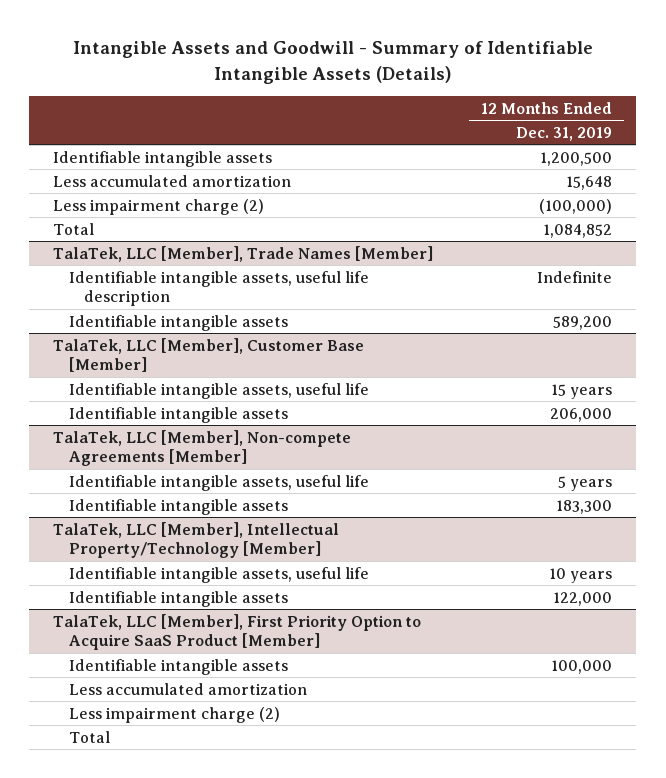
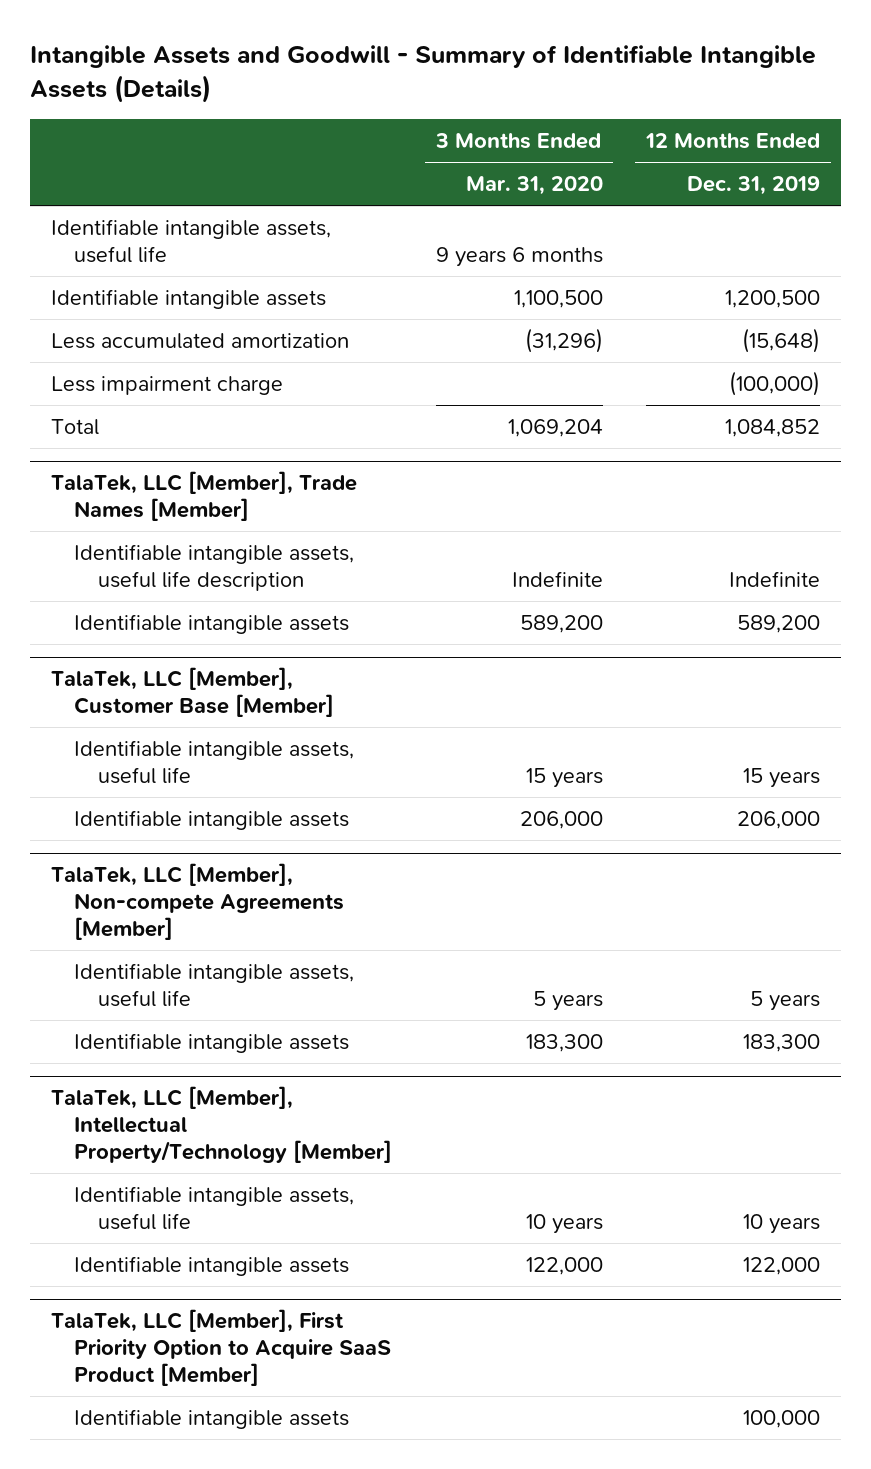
- | 12 Months Ended Dec. 31, 2019
+ | 3 Months Ended Mar. 31, 2020 | 12 Months Ended Dec. 31, 2019
+ Identifiable intangible assets, useful life | 9 years 6 months |
- Less accumulated amortization | 15,648
- Less impairment charge (2) | (100,000)
+ Less accumulated amortization | (31,296) | (15,648)
+ Less impairment charge | | (100,000)
@ TalaTek, LLC [Member], First Priority Option to Acquire SaaS Product [Member]
- Less accumulated amortization
- Less impairment charge (2)
- Total

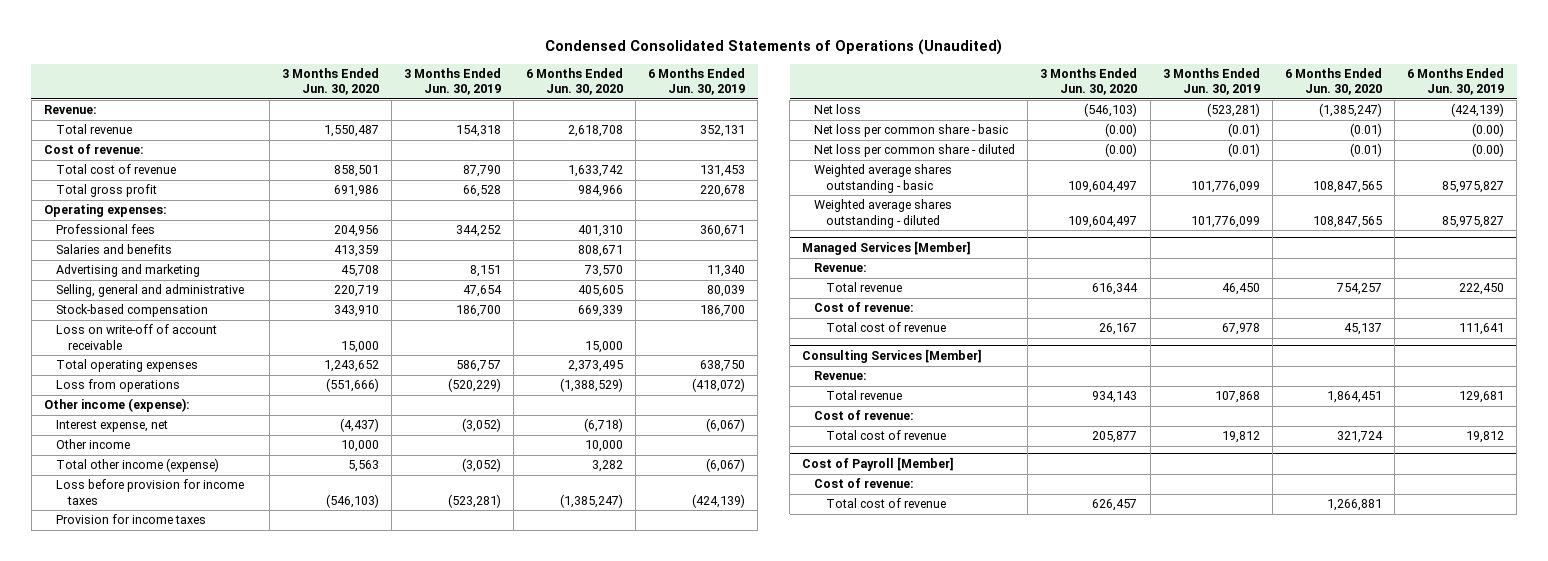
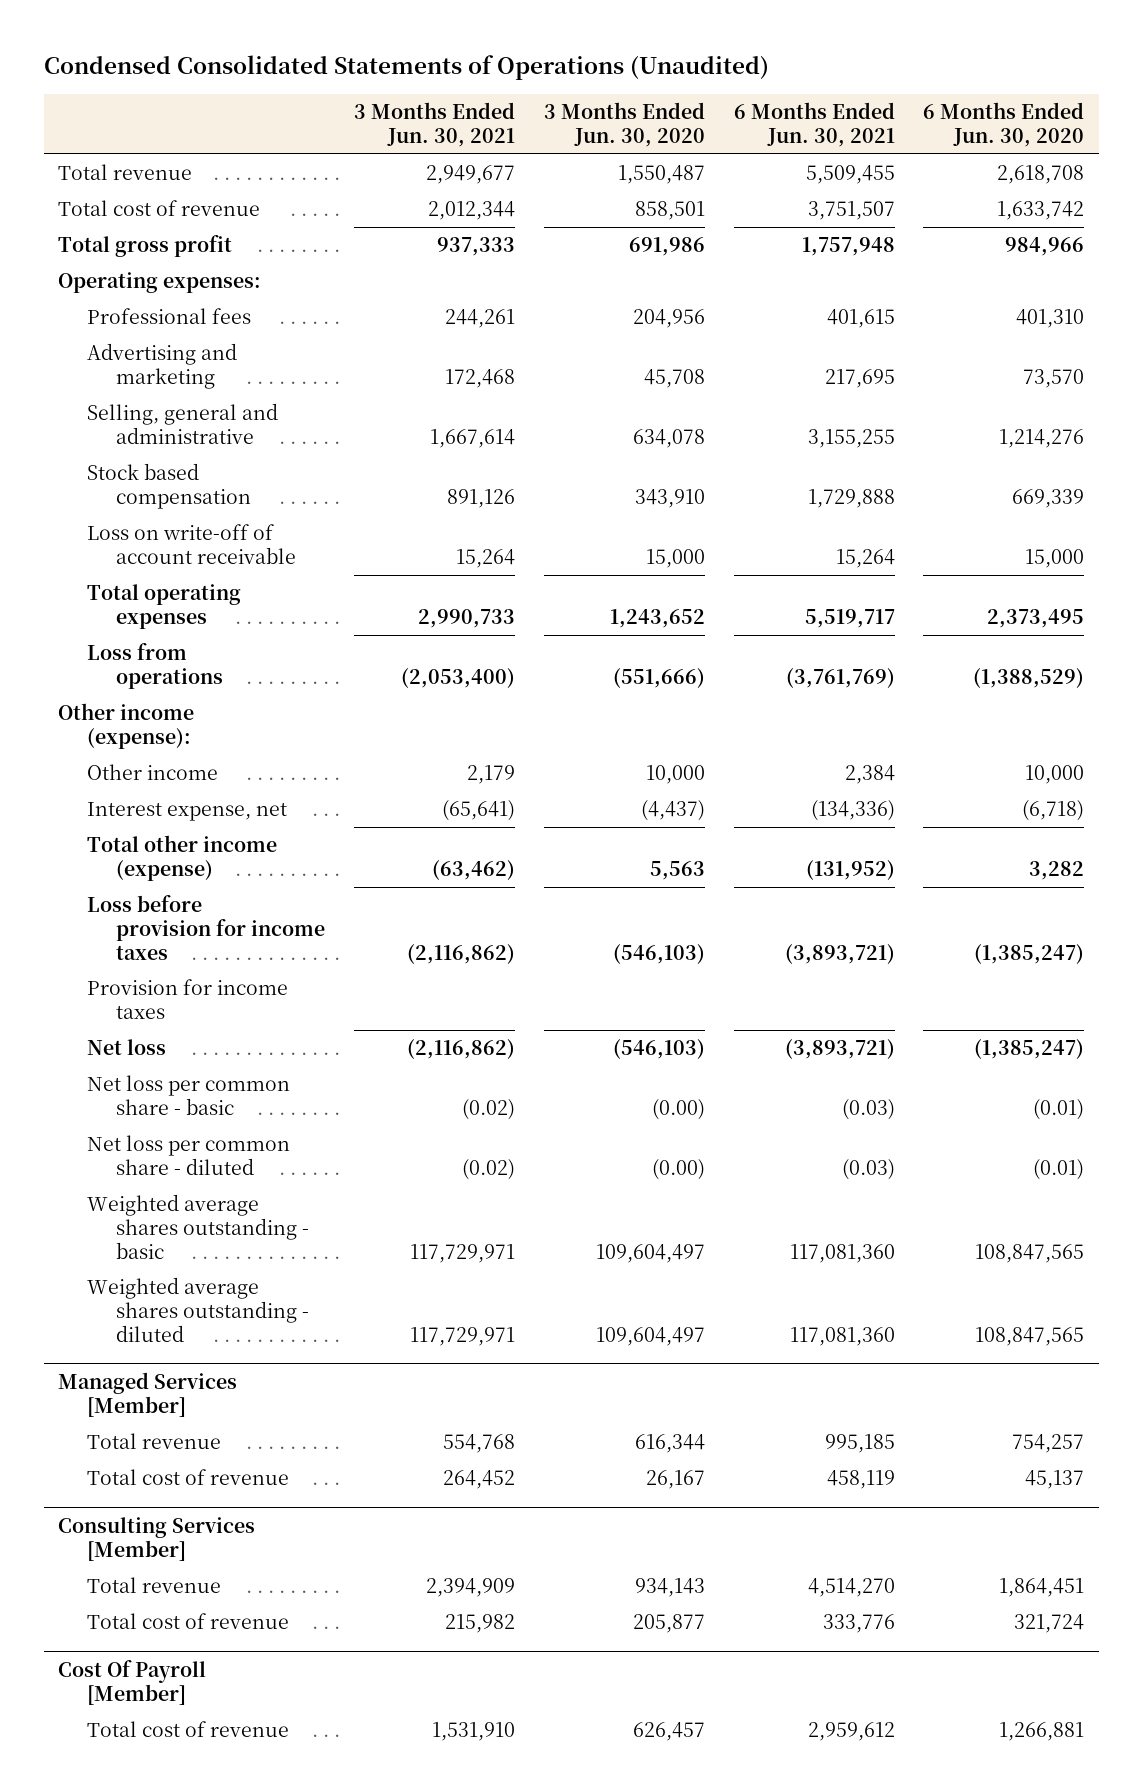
- | 3 Months Ended Jun. 30, 2020 | 3 Months Ended Jun. 30, 2019 | 6 Months Ended Jun. 30, 2020 | 6 Months Ended Jun. 30, 2019
+ | 3 Months Ended Jun. 30, 2021 | 3 Months Ended Jun. 30, 2020 | 6 Months Ended Jun. 30, 2021 | 6 Months Ended Jun. 30, 2020
- Revenue:
- Cost of revenue:
- Salaries and benefits | 413,359 | | 808,671 |
- Selling, general and administrative | 220,719 | 47,654 | 405,605 | 80,039
- Stock-based compensation | 343,910 | 186,700 | 669,339 | 186,700
+ Selling, general and administrative | 1,667,614 | 634,078 | 3,155,255 | 1,214,276
+ Stock based compensation | 891,126 | 343,910 | 1,729,888 | 669,339
moved down: Interest expense, net | (65,641) | (4,437) | (134,336) | (6,718)
@ Managed Services [Member]
- Revenue:
- Cost of revenue:
@ Consulting Services [Member]
- Revenue:
- Cost of revenue:
- Cost of Payroll [Member]
- Cost of revenue:
+ Cost Of Payroll [Member]

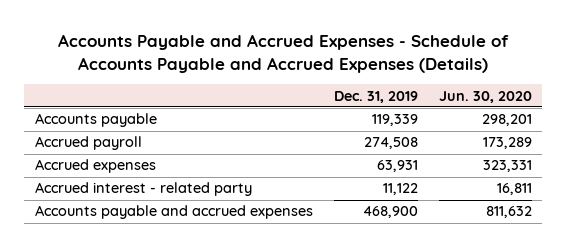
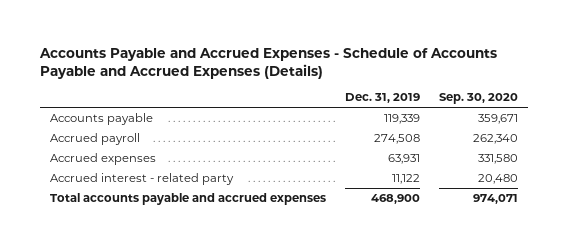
- | Dec. 31, 2019 | Jun. 30, 2020
+ | Dec. 31, 2019 | Sep. 30, 2020
- Accounts payable and accrued expenses | 468,900 | 811,632
+ Total accounts payable and accrued expenses | 468,900 | 974,071

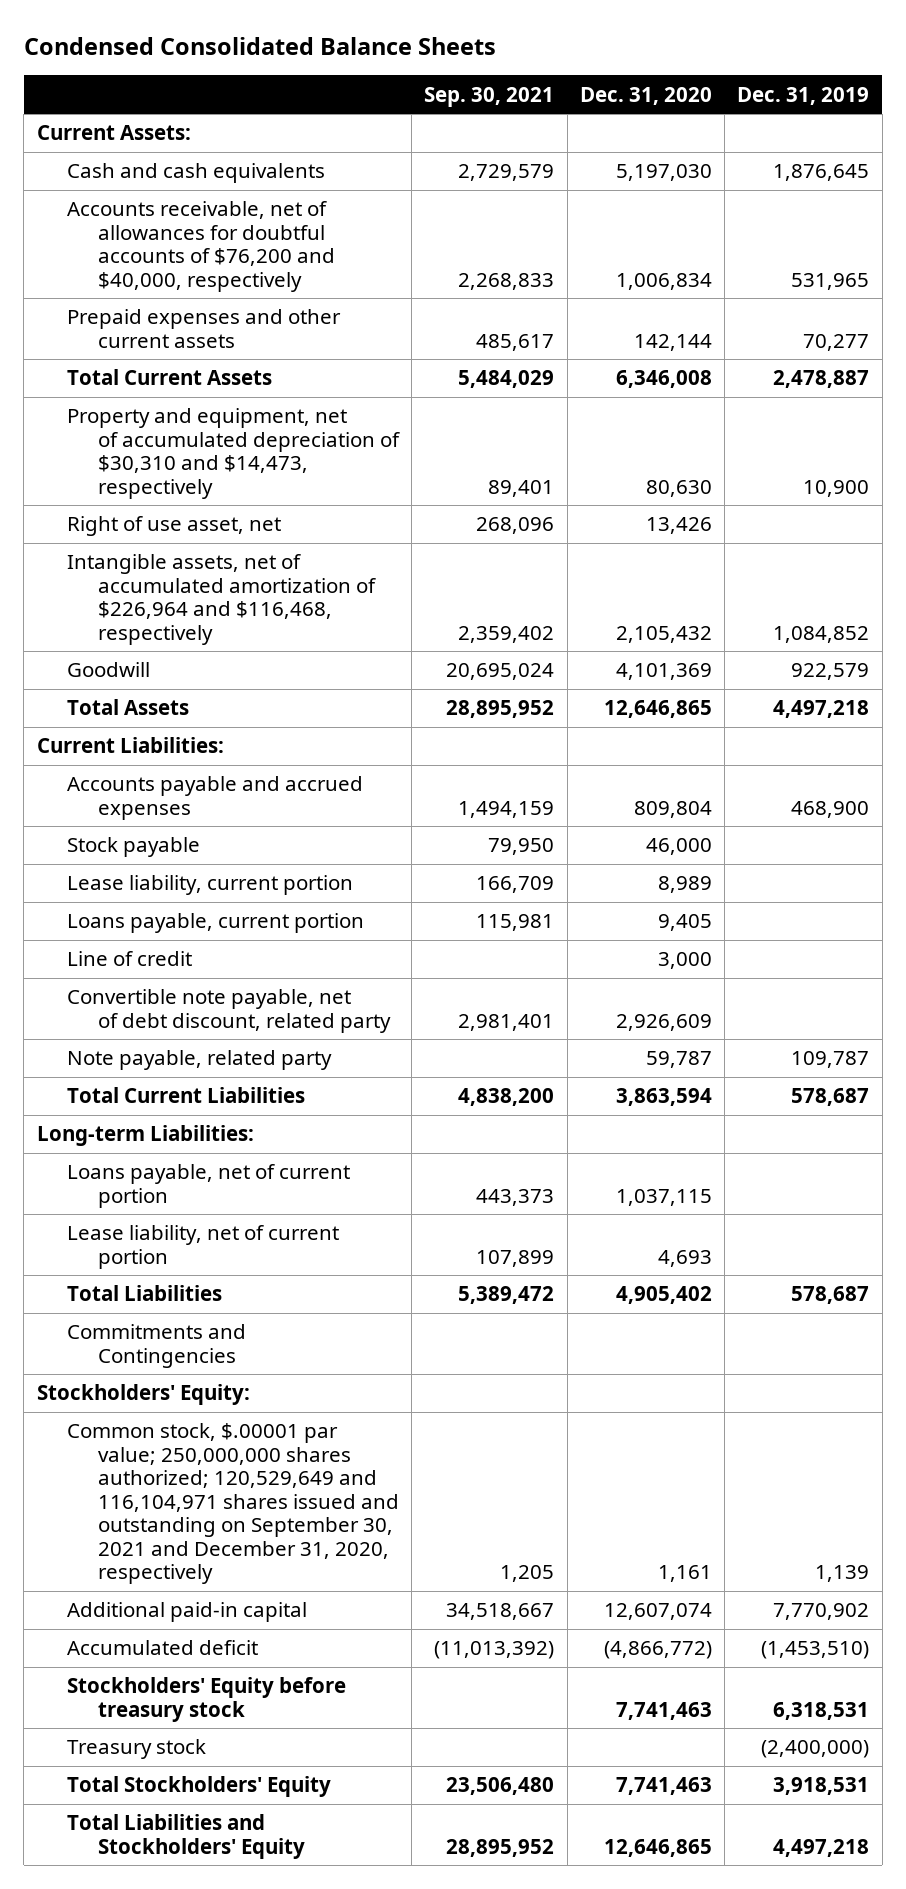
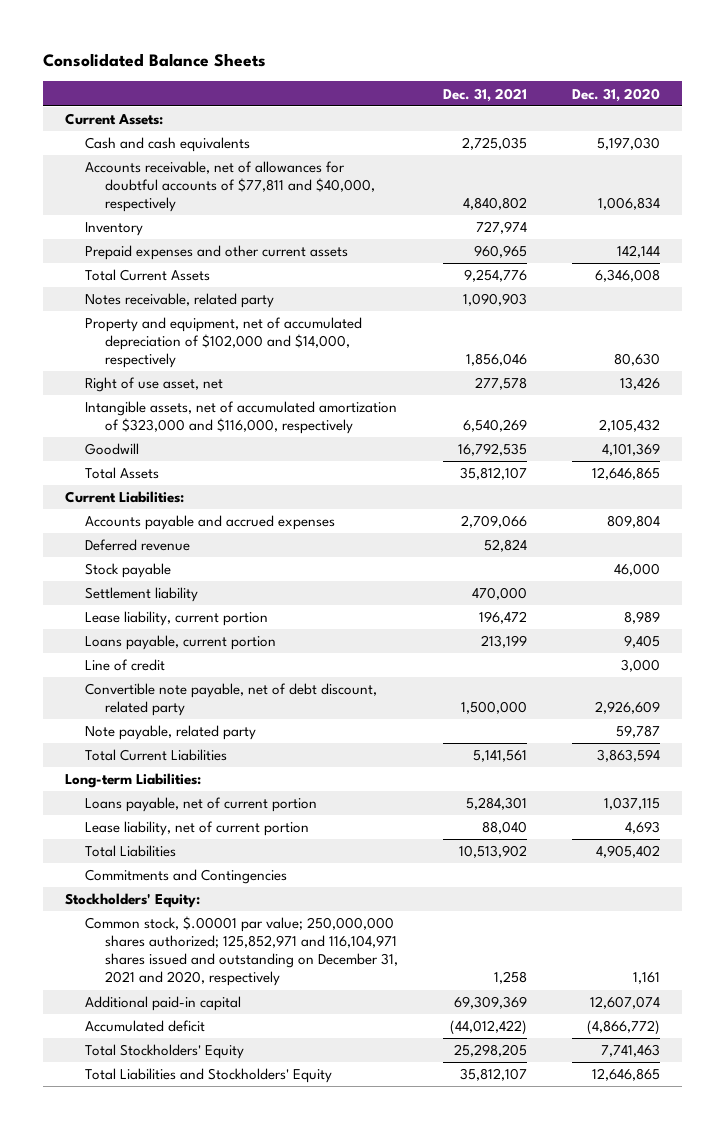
- Condensed Consolidated Balance Sheets
+ Consolidated Balance Sheets
- | Sep. 30, 2021 | Dec. 31, 2020 | Dec. 31, 2019
+ | Dec. 31, 2021 | Dec. 31, 2020
- Accounts receivable, net of allowances for doubtful accounts of $76,200 and $40,000, respectively | 2,268,833 | 1,006,834 | 531,965
+ Accounts receivable, net of allowances for doubtful accounts of $77,811 and $40,000, respectively | 4,840,802 | 1,006,834
+ Inventory | 727,974 |
- Property and equipment, net of accumulated depreciation of $30,310 and $14,473, respectively | 89,401 | 80,630 | 10,900
+ Notes receivable, related party | 1,090,903 |
+ Property and equipment, net of accumulated depreciation of $102,000 and $14,000, respectively | 1,856,046 | 80,630
- Intangible assets, net of accumulated amortization of $226,964 and $116,468, respectively | 2,359,402 | 2,105,432 | 1,084,852
+ Intangible assets, net of accumulated amortization of $323,000 and $116,000, respectively | 6,540,269 | 2,105,432
+ Deferred revenue | 52,824 |
+ Settlement liability | 470,000 |
- Common stock, $.00001 par value; 250,000,000 shares authorized; 120,529,649 and 116,104,971 shares issued and outstanding on September 30, 2021 and December 31, 2020, respectively | 1,205 | 1,161 | 1,139
+ Common stock, $.00001 par value; 250,000,000 shares authorized; 125,852,971 and 116,104,971 shares issued and outstanding on December 31, 2021 and 2020, respectively | 1,258 | 1,161
- Stockholders' Equity before treasury stock | | 7,741,463 | 6,318,531
- Treasury stock | | | (2,400,000)

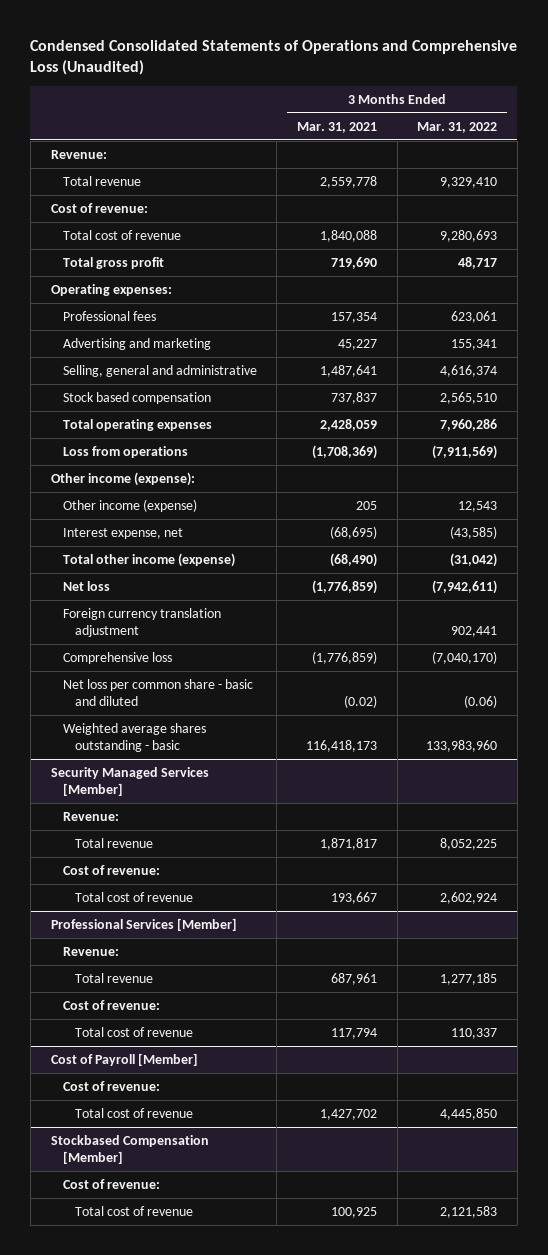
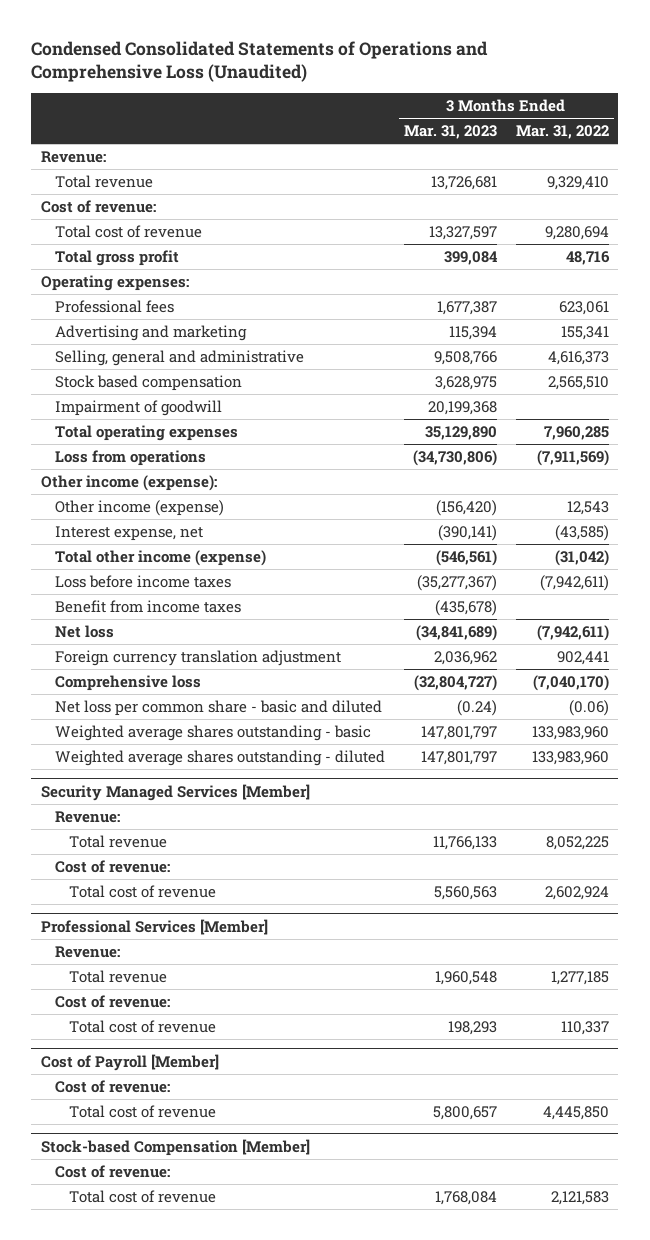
- | 3 Months Ended Mar. 31, 2021 | 3 Months Ended Mar. 31, 2022
+ | 3 Months Ended Mar. 31, 2023 | 3 Months Ended Mar. 31, 2022
- Total cost of revenue | 1,840,088 | 9,280,693
- Total gross profit | 719,690 | 48,717
+ Total cost of revenue | 13,327,597 | 9,280,694
+ Total gross profit | 399,084 | 48,716
- Selling, general and administrative | 1,487,641 | 4,616,374
+ Selling, general and administrative | 9,508,766 | 4,616,373
- Total operating expenses | 2,428,059 | 7,960,286
+ Impairment of goodwill | 20,199,368 |
+ Total operating expenses | 35,129,890 | 7,960,285
+ Loss before income taxes | (35,277,367) | (7,942,611)
+ Benefit from income taxes | (435,678) |
+ Weighted average shares outstanding - diluted | 147,801,797 | 133,983,960
- Stockbased Compensation [Member]
+ Stock-based Compensation [Member]

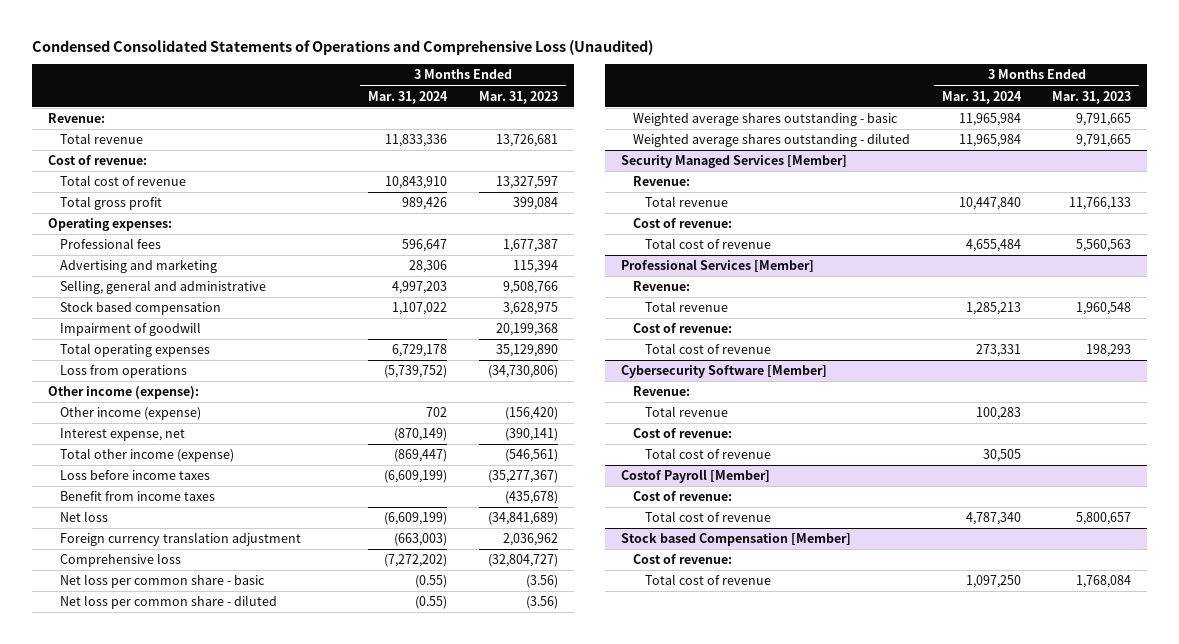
- | 3 Months Ended Mar. 31, 2023 | 3 Months Ended Mar. 31, 2022
+ | 3 Months Ended Mar. 31, 2024 | 3 Months Ended Mar. 31, 2023
- Net loss per common share - basic and diluted | (0.24) | (0.06)
- Weighted average shares outstanding - basic | 147,801,797 | 133,983,960
- Weighted average shares outstanding - diluted | 147,801,797 | 133,983,960
+ Net loss per common share - basic | (0.55) | (3.56)
+ Net loss per common share - diluted | (0.55) | (3.56)
+ Weighted average shares outstanding - basic | 11,965,984 | 9,791,665
+ Weighted average shares outstanding - diluted | 11,965,984 | 9,791,665
- Cost of Payroll [Member]
+ Cybersecurity Software [Member]
+ Revenue:
+ Total revenue | 100,283 |
+ Total cost of revenue | 30,505 |
+ Costof Payroll [Member]
+ Cost of revenue:
- Stock-based Compensation [Member]
+ Stock based Compensation [Member]

